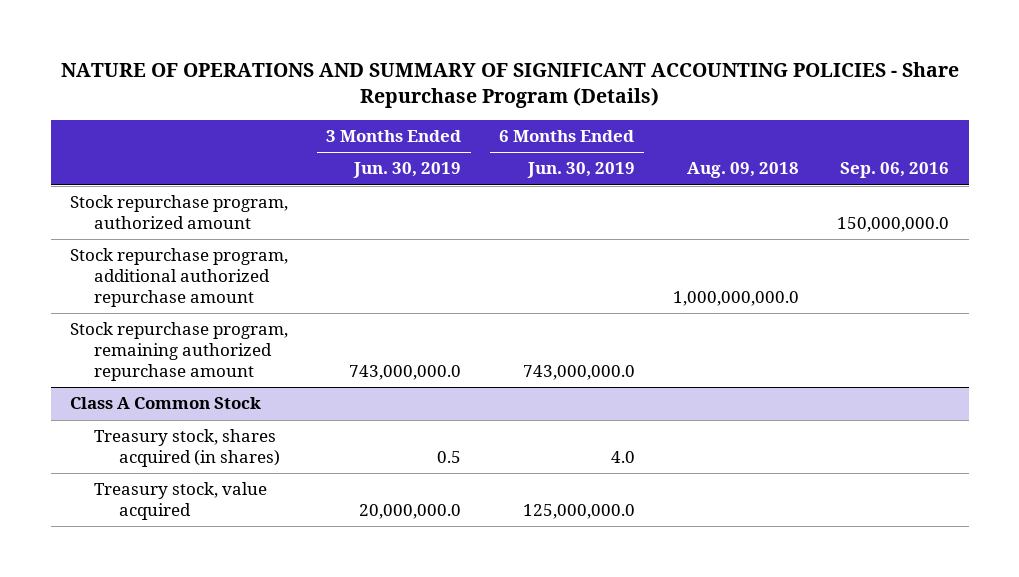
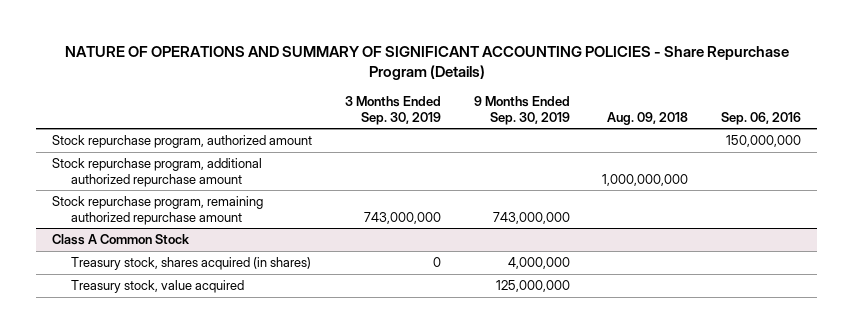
- | 3 Months Ended Jun. 30, 2019 | 6 Months Ended Jun. 30, 2019 | Aug. 09, 2018 | Sep. 06, 2016
+ | 3 Months Ended Sep. 30, 2019 | 9 Months Ended Sep. 30, 2019 | Aug. 09, 2018 | Sep. 06, 2016
- Stock repurchase program, authorized amount | | | | 150,000,000.0
- Stock repurchase program, additional authorized repurchase amount | | | 1,000,000,000.0 |
+ Stock repurchase program, authorized amount | | | | 150,000,000
+ Stock repurchase program, additional authorized repurchase amount | | | 1,000,000,000 |

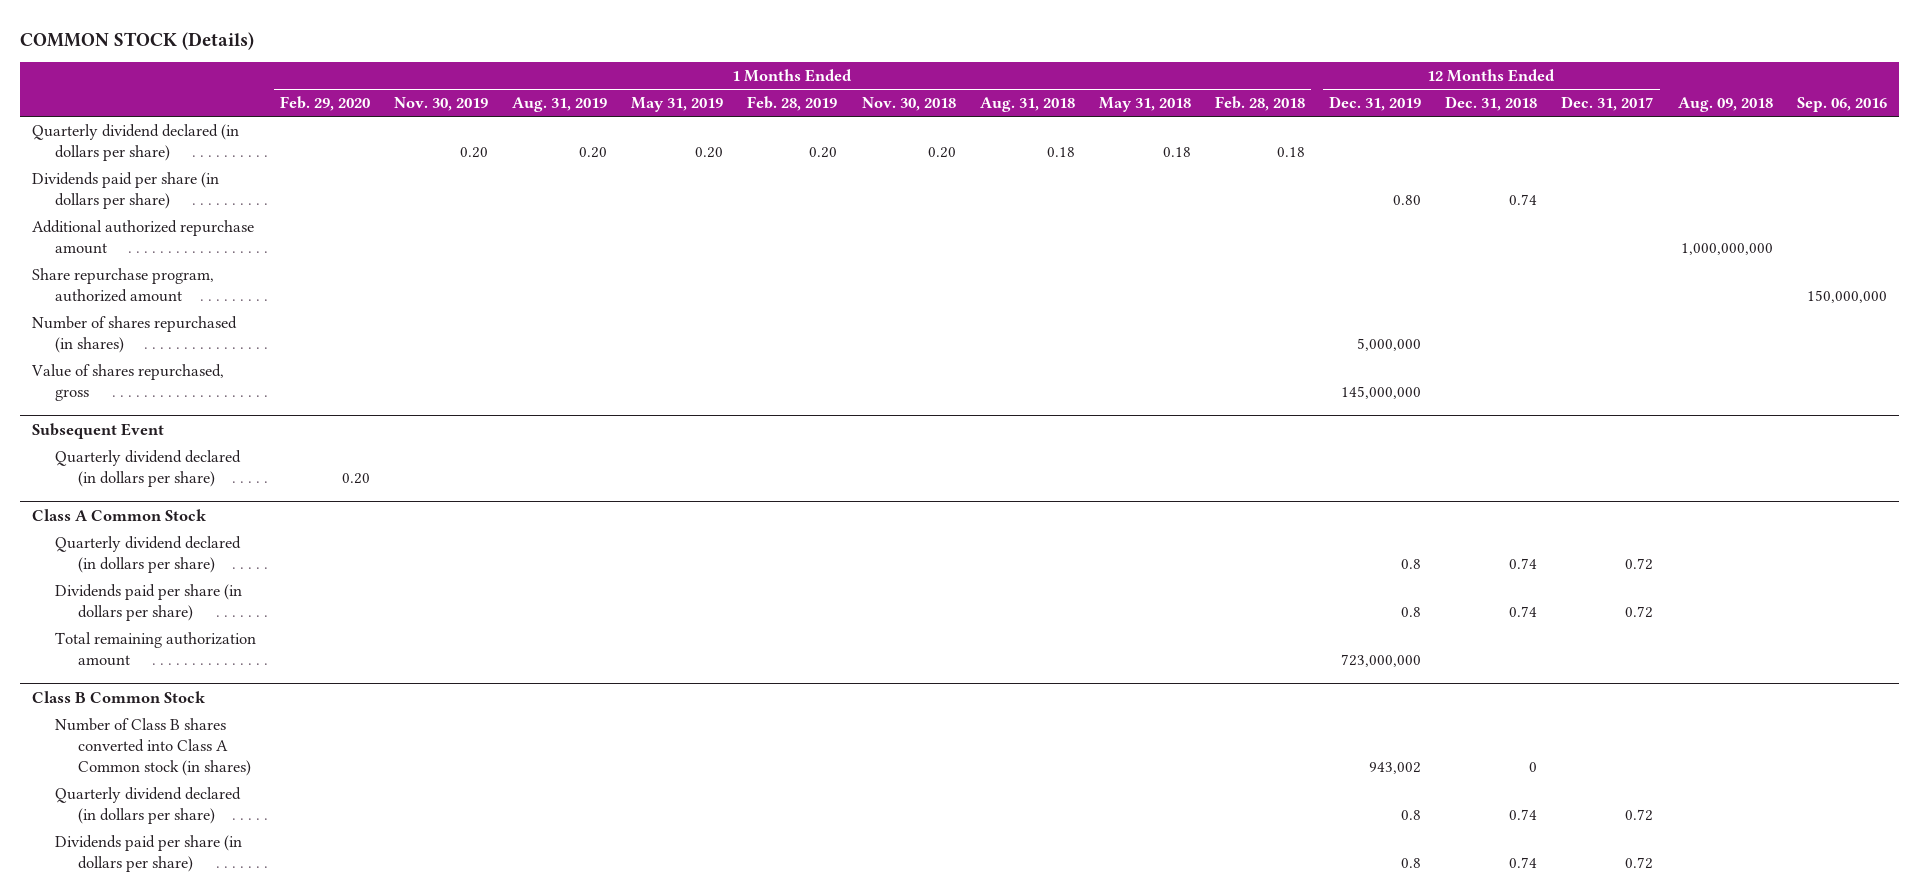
- NATURE OF OPERATIONS AND SUMMARY OF SIGNIFICANT ACCOUNTING POLICIES - Share Repurchase Program (Details)
+ COMMON STOCK (Details)
- | 3 Months Ended Sep. 30, 2019 | 9 Months Ended Sep. 30, 2019 | Aug. 09, 2018 | Sep. 06, 2016
+ | 1 Months Ended Feb. 29, 2020 | 1 Months Ended Nov. 30, 2019 | 1 Months Ended Aug. 31, 2019 | 1 Months Ended May 31, 2019 | 1 Months Ended Feb. 28, 2019 | 1 Months Ended Nov. 30, 2018 | 1 Months Ended Aug. 31, 2018 | 1 Months Ended May 31, 2018 | 1 Months Ended Feb. 28, 2018 | 12 Months Ended Dec. 31, 2019 | 12 Months Ended Dec. 31, 2018 | 12 Months Ended Dec. 31, 2017 | Aug. 09, 2018 | Sep. 06, 2016
- Stock repurchase program, authorized amount | | | | 150,000,000
- Stock repurchase program, additional authorized repurchase amount | | | 1,000,000,000 |
- Stock repurchase program, remaining authorized repurchase amount | 743,000,000 | 743,000,000 | |
+ Quarterly dividend declared (in dollars per share) | | 0.20 | 0.20 | 0.20 | 0.20 | 0.20 | 0.18 | 0.18 | 0.18 | | | | |
+ Dividends paid per share (in dollars per share) | | | | | | | | | | 0.80 | 0.74 | | |
+ Additional authorized repurchase amount | | | | | | | | | | | | | 1,000,000,000 |
+ Share repurchase program, authorized amount | | | | | | | | | | | | | | 150,000,000
+ Number of shares repurchased (in shares) | | | | | | | | | | 5,000,000 | | | |
+ Value of shares repurchased, gross | | | | | | | | | | 145,000,000 | | | |
+ Subsequent Event
+ Quarterly dividend declared (in dollars per share) | 0.20 | | | | | | | | | | | | |
@ Class A Common Stock
- Treasury stock, shares acquired (in shares) | 0 | 4,000,000 | |
- Treasury stock, value acquired | | 125,000,000 | |
+ Quarterly dividend declared (in dollars per share) | | | | | | | | | | 0.8 | 0.74 | 0.72 | |
+ Dividends paid per share (in dollars per share) | | | | | | | | | | 0.8 | 0.74 | 0.72 | |
+ Total remaining authorization amount | | | | | | | | | | 723,000,000 | | | |
+ Class B Common Stock
+ Number of Class B shares converted into Class A Common stock (in shares) | | | | | | | | | | 943,002 | 0 | | |
+ Quarterly dividend declared (in dollars per share) | | | | | | | | | | 0.8 | 0.74 | 0.72 | |
+ Dividends paid per share (in dollars per share) | | | | | | | | | | 0.8 | 0.74 | 0.72 | |

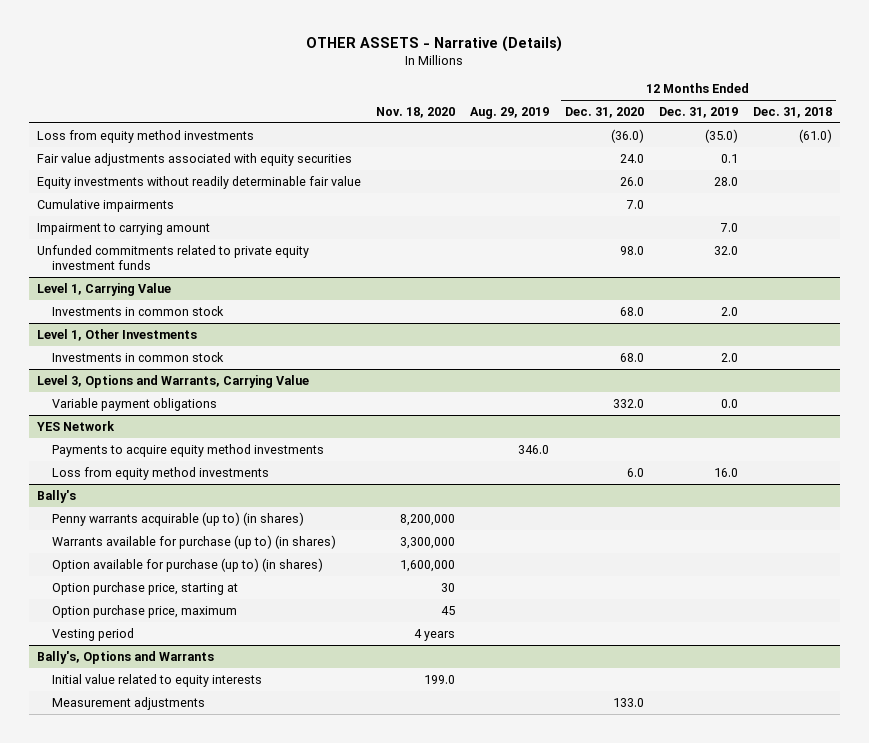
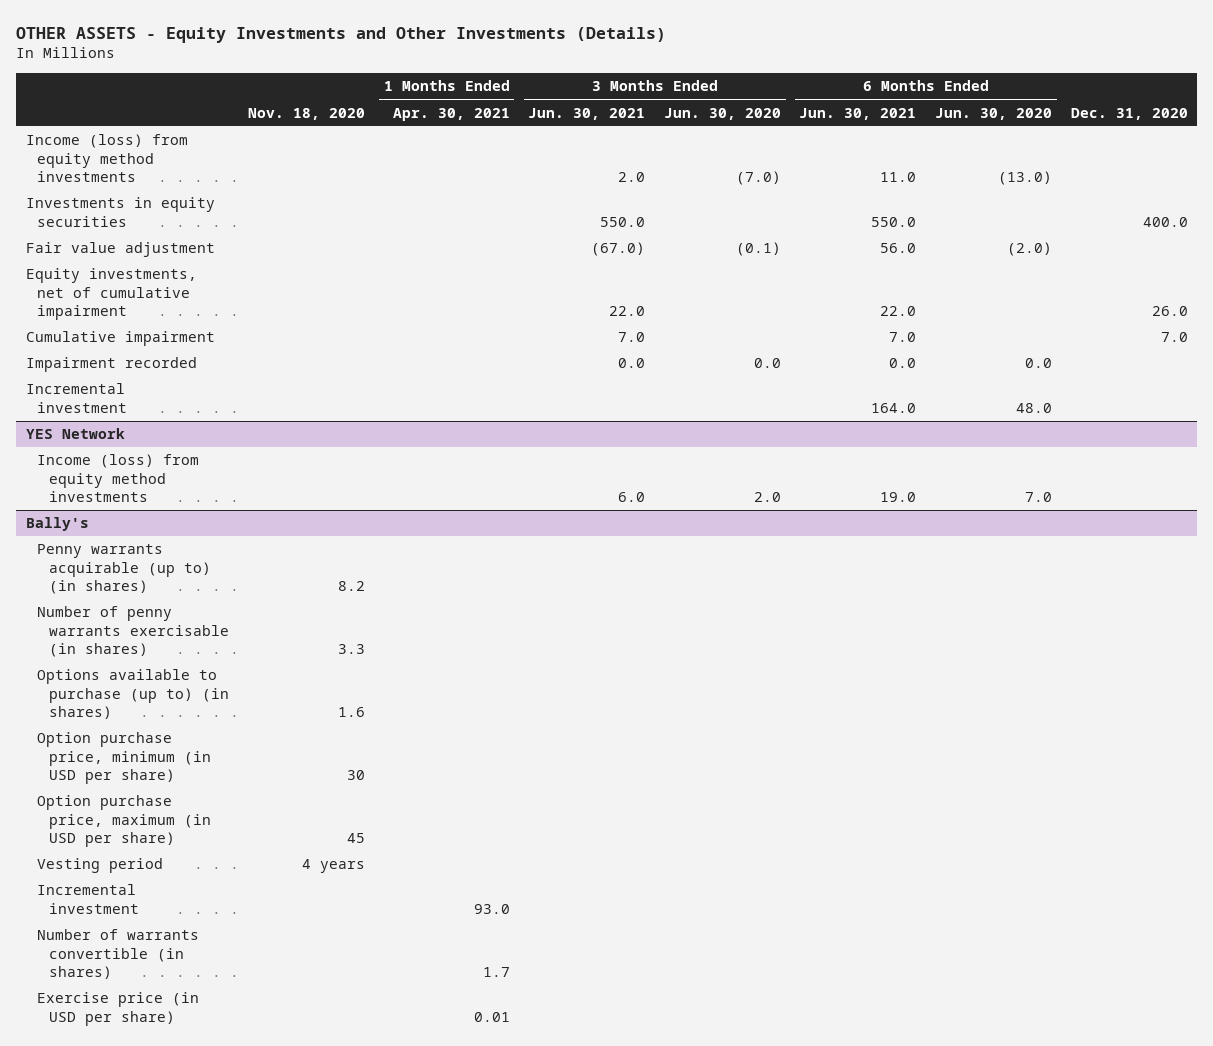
- OTHER ASSETS - Narrative (Details)
+ OTHER ASSETS - Equity Investments and Other Investments (Details)
- | Nov. 18, 2020 | Aug. 29, 2019 | 12 Months Ended Dec. 31, 2020 | 12 Months Ended Dec. 31, 2019 | 12 Months Ended Dec. 31, 2018
+ | Nov. 18, 2020 | 1 Months Ended Apr. 30, 2021 | 3 Months Ended Jun. 30, 2021 | 3 Months Ended Jun. 30, 2020 | 6 Months Ended Jun. 30, 2021 | 6 Months Ended Jun. 30, 2020 | Dec. 31, 2020
- Loss from equity method investments | | | (36.0) | (35.0) | (61.0)
- Fair value adjustments associated with equity securities | | | 24.0 | 0.1 |
- Equity investments without readily determinable fair value | | | 26.0 | 28.0 |
- Cumulative impairments | | | 7.0 | |
- Impairment to carrying amount | | | | 7.0 |
- Unfunded commitments related to private equity investment funds | | | 98.0 | 32.0 |
- Level 1, Carrying Value
- Investments in common stock | | | 68.0 | 2.0 |
- Level 1, Other Investments
- Investments in common stock | | | 68.0 | 2.0 |
- Level 3, Options and Warrants, Carrying Value
- Variable payment obligations | | | 332.0 | 0.0 |
+ Income (loss) from equity method investments | | | 2.0 | (7.0) | 11.0 | (13.0) |
+ Investments in equity securities | | | 550.0 | | 550.0 | | 400.0
+ Fair value adjustment | | | (67.0) | (0.1) | 56.0 | (2.0) |
+ Equity investments, net of cumulative impairment | | | 22.0 | | 22.0 | | 26.0
+ Cumulative impairment | | | 7.0 | | 7.0 | | 7.0
+ Impairment recorded | | | 0.0 | 0.0 | 0.0 | 0.0 |
+ Incremental investment | | | | | 164.0 | 48.0 |
@ YES Network
- Payments to acquire equity method investments | | 346.0 | | |
- Loss from equity method investments | | | 6.0 | 16.0 |
+ Income (loss) from equity method investments | | | 6.0 | 2.0 | 19.0 | 7.0 |
@ Bally's
- Penny warrants acquirable (up to) (in shares) | 8,200,000 | | | |
- Warrants available for purchase (up to) (in shares) | 3,300,000 | | | |
- Option available for purchase (up to) (in shares) | 1,600,000 | | | |
- Option purchase price, starting at | 30 | | | |
- Option purchase price, maximum | 45 | | | |
+ Penny warrants acquirable (up to) (in shares) | 8.2 | | | | | |
+ Number of penny warrants exercisable (in shares) | 3.3 | | | | | |
+ Options available to purchase (up to) (in shares) | 1.6 | | | | | |
+ Option purchase price, minimum (in USD per share) | 30 | | | | | |
+ Option purchase price, maximum (in USD per share) | 45 | | | | | |
- Bally's, Options and Warrants
- Initial value related to equity interests | 199.0 | | | |
- Measurement adjustments | | | 133.0 | |
@ Bally's
+ Incremental investment | | 93.0 | | | | |
+ Number of warrants convertible (in shares) | | 1.7 | | | | |
+ Exercise price (in USD per share) | | 0.01 | | | | |

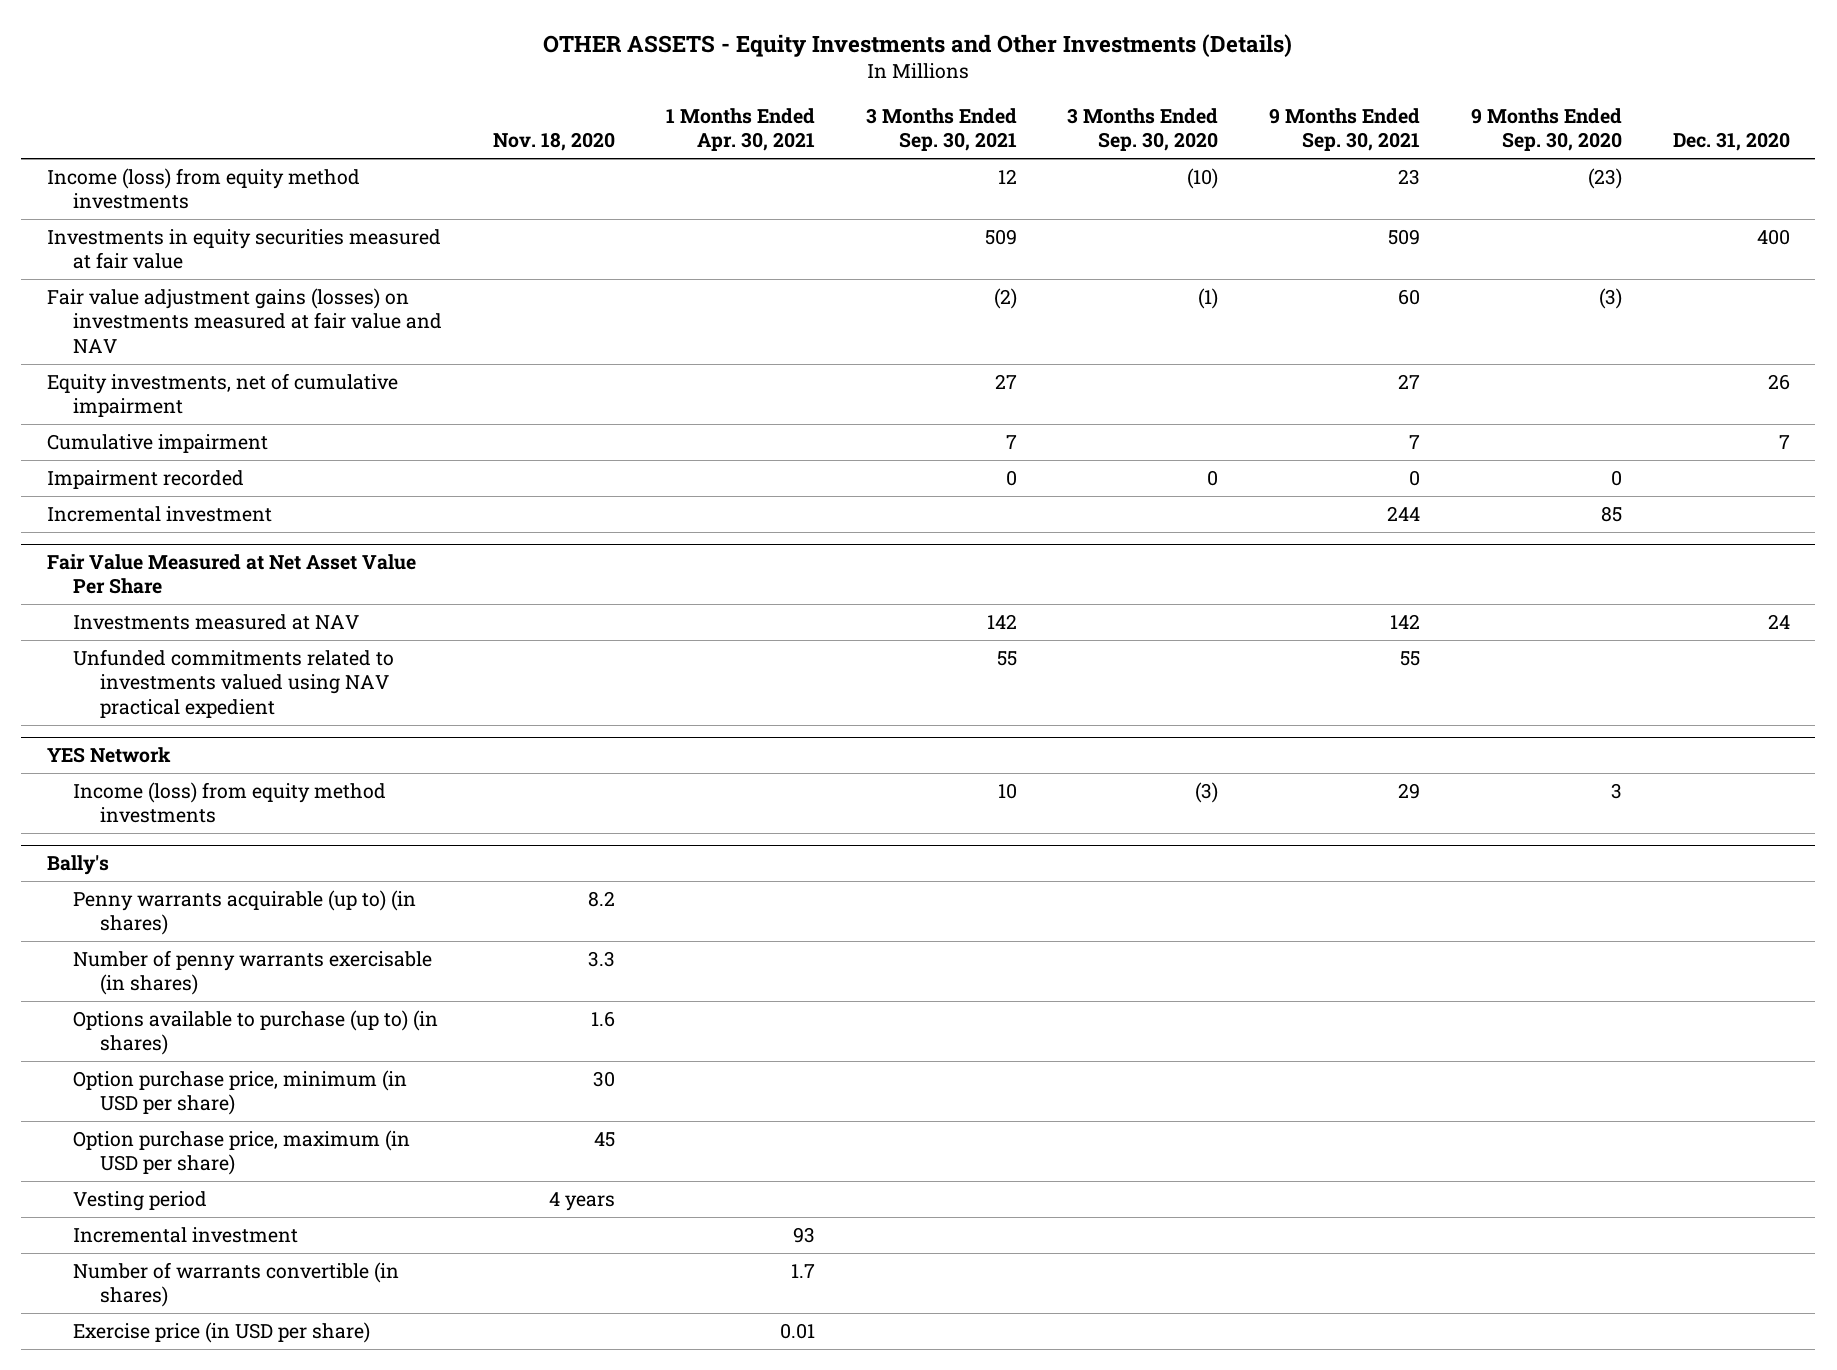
- | Nov. 18, 2020 | 1 Months Ended Apr. 30, 2021 | 3 Months Ended Jun. 30, 2021 | 3 Months Ended Jun. 30, 2020 | 6 Months Ended Jun. 30, 2021 | 6 Months Ended Jun. 30, 2020 | Dec. 31, 2020
+ | Nov. 18, 2020 | 1 Months Ended Apr. 30, 2021 | 3 Months Ended Sep. 30, 2021 | 3 Months Ended Sep. 30, 2020 | 9 Months Ended Sep. 30, 2021 | 9 Months Ended Sep. 30, 2020 | Dec. 31, 2020
- Investments in equity securities | | | 550.0 | | 550.0 | | 400.0
- Fair value adjustment | | | (67.0) | (0.1) | 56.0 | (2.0) |
- Equity investments, net of cumulative impairment | | | 22.0 | | 22.0 | | 26.0
- Cumulative impairment | | | 7.0 | | 7.0 | | 7.0
+ Investments in equity securities measured at fair value | | | 509 | | 509 | | 400
+ Fair value adjustment gains (losses) on investments measured at fair value and NAV | | | (2) | (1) | 60 | (3) |
+ Equity investments, net of cumulative impairment | | | 27 | | 27 | | 26
+ Cumulative impairment | | | 7 | | 7 | | 7
+ Fair Value Measured at Net Asset Value Per Share
+ Investments measured at NAV | | | 142 | | 142 | | 24
+ Unfunded commitments related to investments valued using NAV practical expedient | | | 55 | | 55 | |
@ Bally's
- Incremental investment | | 93.0 | | | | |
+ Incremental investment | | 93 | | | | |

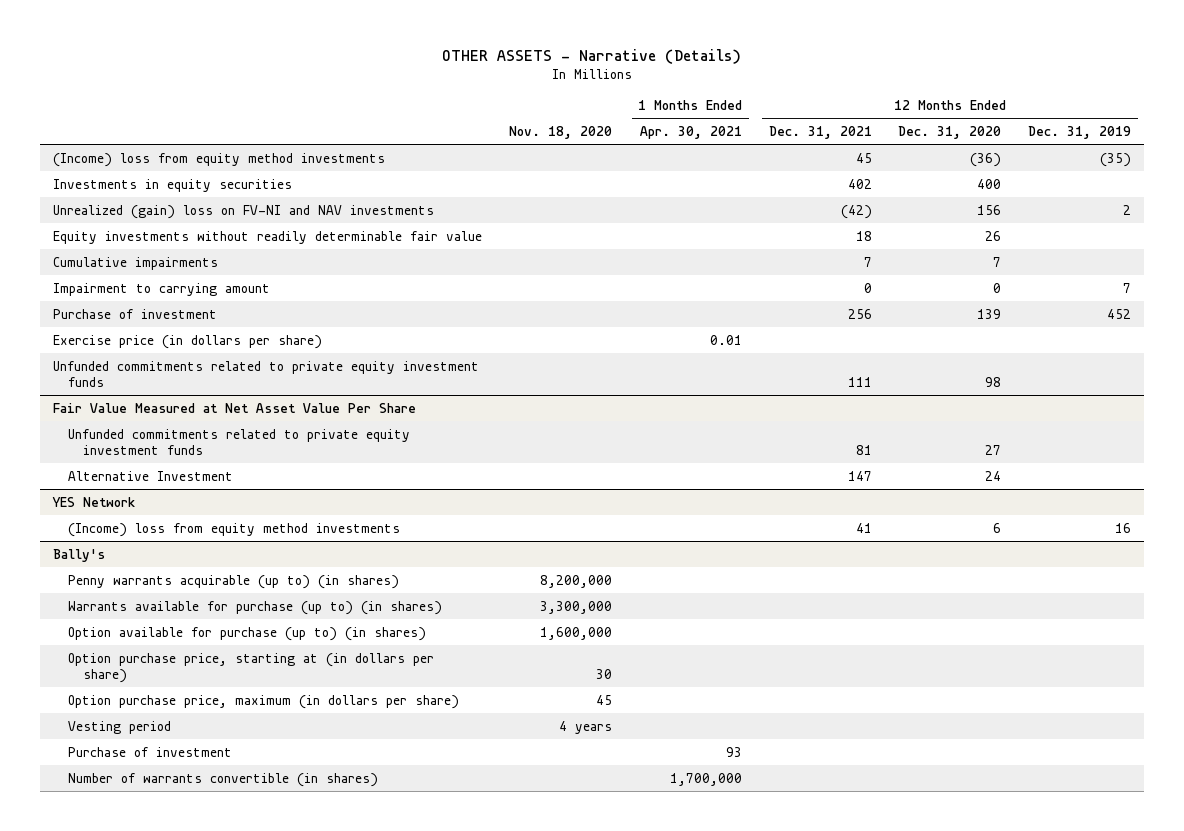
- OTHER ASSETS - Equity Investments and Other Investments (Details)
+ OTHER ASSETS - Narrative (Details)
- | Nov. 18, 2020 | 1 Months Ended Apr. 30, 2021 | 3 Months Ended Sep. 30, 2021 | 3 Months Ended Sep. 30, 2020 | 9 Months Ended Sep. 30, 2021 | 9 Months Ended Sep. 30, 2020 | Dec. 31, 2020
+ | Nov. 18, 2020 | 1 Months Ended Apr. 30, 2021 | 12 Months Ended Dec. 31, 2021 | 12 Months Ended Dec. 31, 2020 | 12 Months Ended Dec. 31, 2019
- Income (loss) from equity method investments | | | 12 | (10) | 23 | (23) |
- Investments in equity securities measured at fair value | | | 509 | | 509 | | 400
- Fair value adjustment gains (losses) on investments measured at fair value and NAV | | | (2) | (1) | 60 | (3) |
- Equity investments, net of cumulative impairment | | | 27 | | 27 | | 26
- Cumulative impairment | | | 7 | | 7 | | 7
- Impairment recorded | | | 0 | 0 | 0 | 0 |
- Incremental investment | | | | | 244 | 85 |
+ (Income) loss from equity method investments | | | 45 | (36) | (35)
+ Investments in equity securities | | | 402 | 400 |
+ Unrealized (gain) loss on FV-NI and NAV investments | | | (42) | 156 | 2
+ Equity investments without readily determinable fair value | | | 18 | 26 |
+ Cumulative impairments | | | 7 | 7 |
+ Impairment to carrying amount | | | 0 | 0 | 7
+ Purchase of investment | | | 256 | 139 | 452
+ Exercise price (in dollars per share) | | 0.01 | | |
+ Unfunded commitments related to private equity investment funds | | | 111 | 98 |
@ Fair Value Measured at Net Asset Value Per Share
- Investments measured at NAV | | | 142 | | 142 | | 24
- Unfunded commitments related to investments valued using NAV practical expedient | | | 55 | | 55 | |
+ Unfunded commitments related to private equity investment funds | | | 81 | 27 |
+ Alternative Investment | | | 147 | 24 |
@ YES Network
- Income (loss) from equity method investments | | | 10 | (3) | 29 | 3 |
+ (Income) loss from equity method investments | | | 41 | 6 | 16
@ Bally's
- Penny warrants acquirable (up to) (in shares) | 8.2 | | | | | |
- Number of penny warrants exercisable (in shares) | 3.3 | | | | | |
- Options available to purchase (up to) (in shares) | 1.6 | | | | | |
- Option purchase price, minimum (in USD per share) | 30 | | | | | |
- Option purchase price, maximum (in USD per share) | 45 | | | | | |
+ Penny warrants acquirable (up to) (in shares) | 8,200,000 | | | |
+ Warrants available for purchase (up to) (in shares) | 3,300,000 | | | |
+ Option available for purchase (up to) (in shares) | 1,600,000 | | | |
+ Option purchase price, starting at (in dollars per share) | 30 | | | |
+ Option purchase price, maximum (in dollars per share) | 45 | | | |
- Incremental investment | | 93 | | | | |
- Number of warrants convertible (in shares) | | 1.7 | | | | |
- Exercise price (in USD per share) | | 0.01 | | | | |
+ Purchase of investment | | 93 | | |
+ Number of warrants convertible (in shares) | | 1,700,000 | | |

